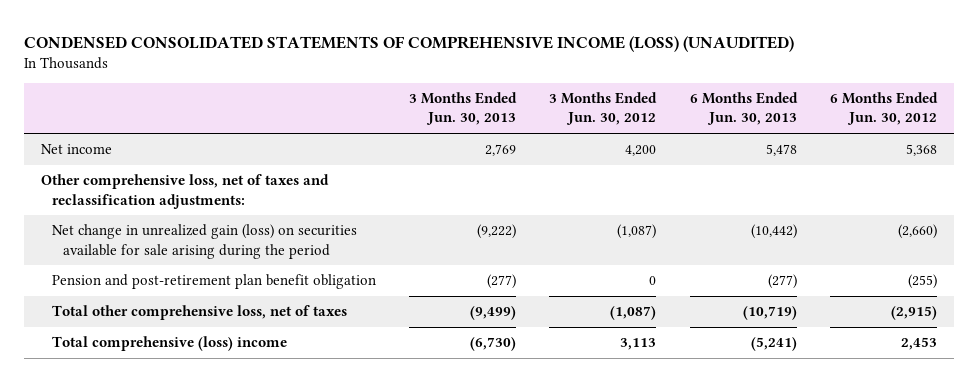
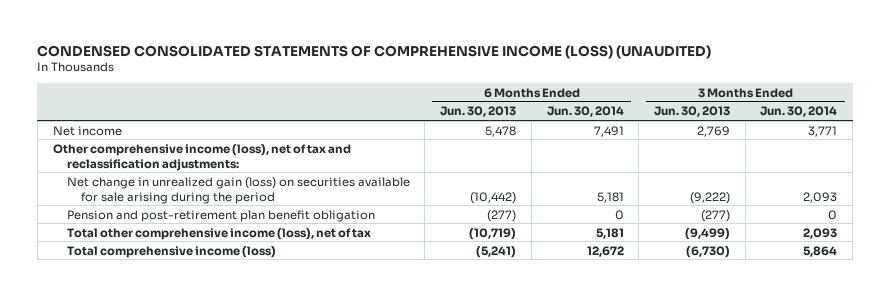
- | 3 Months Ended Jun. 30, 2013 | 3 Months Ended Jun. 30, 2012 | 6 Months Ended Jun. 30, 2013 | 6 Months Ended Jun. 30, 2012
+ | 6 Months Ended Jun. 30, 2013 | 6 Months Ended Jun. 30, 2014 | 3 Months Ended Jun. 30, 2013 | 3 Months Ended Jun. 30, 2014
- Other comprehensive loss, net of taxes and reclassification adjustments:
+ Other comprehensive income (loss), net of tax and reclassification adjustments:
- Total other comprehensive loss, net of taxes | (9,499) | (1,087) | (10,719) | (2,915)
- Total comprehensive (loss) income | (6,730) | 3,113 | (5,241) | 2,453
+ Total other comprehensive income (loss), net of tax | (10,719) | 5,181 | (9,499) | 2,093
+ Total comprehensive income (loss) | (5,241) | 12,672 | (6,730) | 5,864

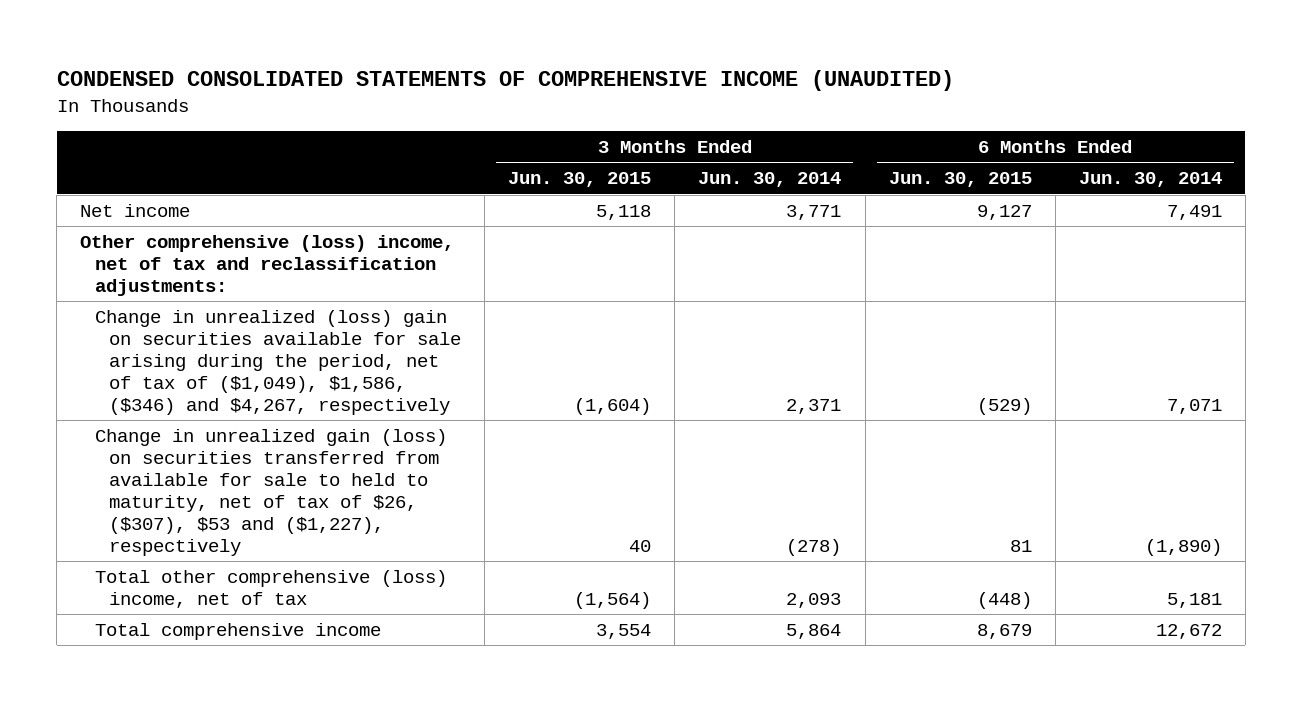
- CONDENSED CONSOLIDATED STATEMENTS OF COMPREHENSIVE INCOME (LOSS) (UNAUDITED)
+ CONDENSED CONSOLIDATED STATEMENTS OF COMPREHENSIVE INCOME (UNAUDITED)
- | 6 Months Ended Jun. 30, 2013 | 6 Months Ended Jun. 30, 2014 | 3 Months Ended Jun. 30, 2013 | 3 Months Ended Jun. 30, 2014
+ | 3 Months Ended Jun. 30, 2015 | 3 Months Ended Jun. 30, 2014 | 6 Months Ended Jun. 30, 2015 | 6 Months Ended Jun. 30, 2014
- Other comprehensive income (loss), net of tax and reclassification adjustments:
- Net change in unrealized gain (loss) on securities available for sale arising during the period | (10,442) | 5,181 | (9,222) | 2,093
- Pension and post-retirement plan benefit obligation | (277) | 0 | (277) | 0
- Total other comprehensive income (loss), net of tax | (10,719) | 5,181 | (9,499) | 2,093
- Total comprehensive income (loss) | (5,241) | 12,672 | (6,730) | 5,864
+ Other comprehensive (loss) income, net of tax and reclassification adjustments:
+ Change in unrealized (loss) gain on securities available for sale arising during the period, net of tax of ($1,049), $1,586, ($346) and $4,267, respectively | (1,604) | 2,371 | (529) | 7,071
+ Change in unrealized gain (loss) on securities transferred from available for sale to held to maturity, net of tax of $26, ($307), $53 and ($1,227), respectively | 40 | (278) | 81 | (1,890)
+ Total other comprehensive (loss) income, net of tax | (1,564) | 2,093 | (448) | 5,181
+ Total comprehensive income | 3,554 | 5,864 | 8,679 | 12,672

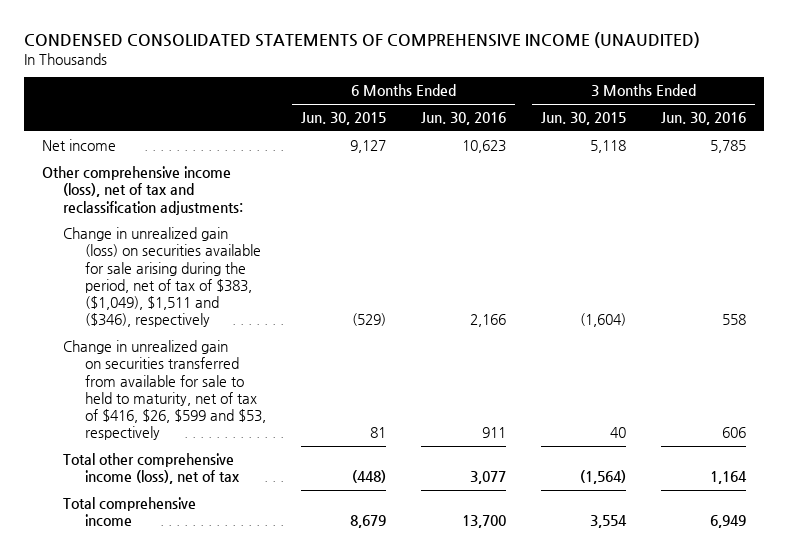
- | 3 Months Ended Jun. 30, 2015 | 3 Months Ended Jun. 30, 2014 | 6 Months Ended Jun. 30, 2015 | 6 Months Ended Jun. 30, 2014
+ | 6 Months Ended Jun. 30, 2015 | 6 Months Ended Jun. 30, 2016 | 3 Months Ended Jun. 30, 2015 | 3 Months Ended Jun. 30, 2016
- Other comprehensive (loss) income, net of tax and reclassification adjustments:
- Change in unrealized (loss) gain on securities available for sale arising during the period, net of tax of ($1,049), $1,586, ($346) and $4,267, respectively | (1,604) | 2,371 | (529) | 7,071
- Change in unrealized gain (loss) on securities transferred from available for sale to held to maturity, net of tax of $26, ($307), $53 and ($1,227), respectively | 40 | (278) | 81 | (1,890)
- Total other comprehensive (loss) income, net of tax | (1,564) | 2,093 | (448) | 5,181
+ Other comprehensive income (loss), net of tax and reclassification adjustments:
+ Change in unrealized gain (loss) on securities available for sale arising during the period, net of tax of $383, ($1,049), $1,511 and ($346), respectively | (529) | 2,166 | (1,604) | 558
+ Change in unrealized gain on securities transferred from available for sale to held to maturity, net of tax of $416, $26, $599 and $53, respectively | 81 | 911 | 40 | 606
+ Total other comprehensive income (loss), net of tax | (448) | 3,077 | (1,564) | 1,164

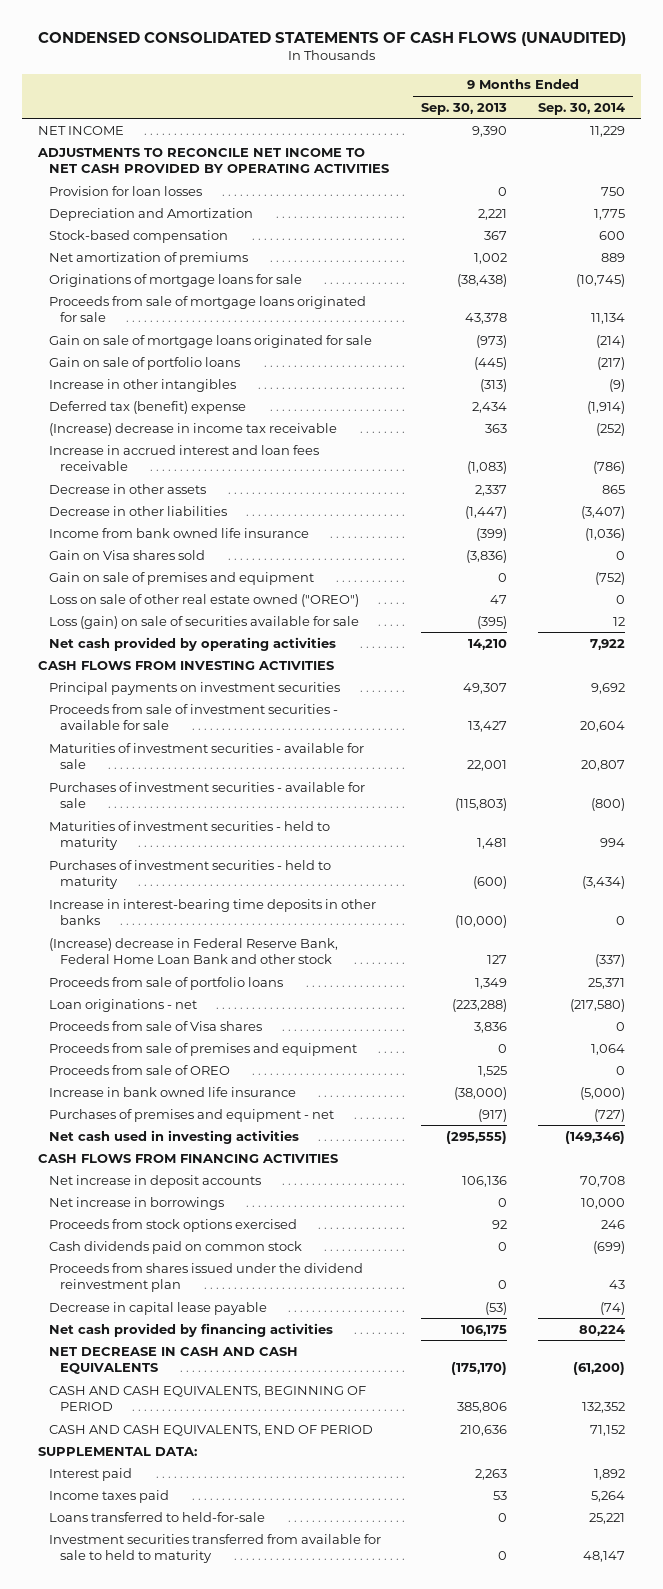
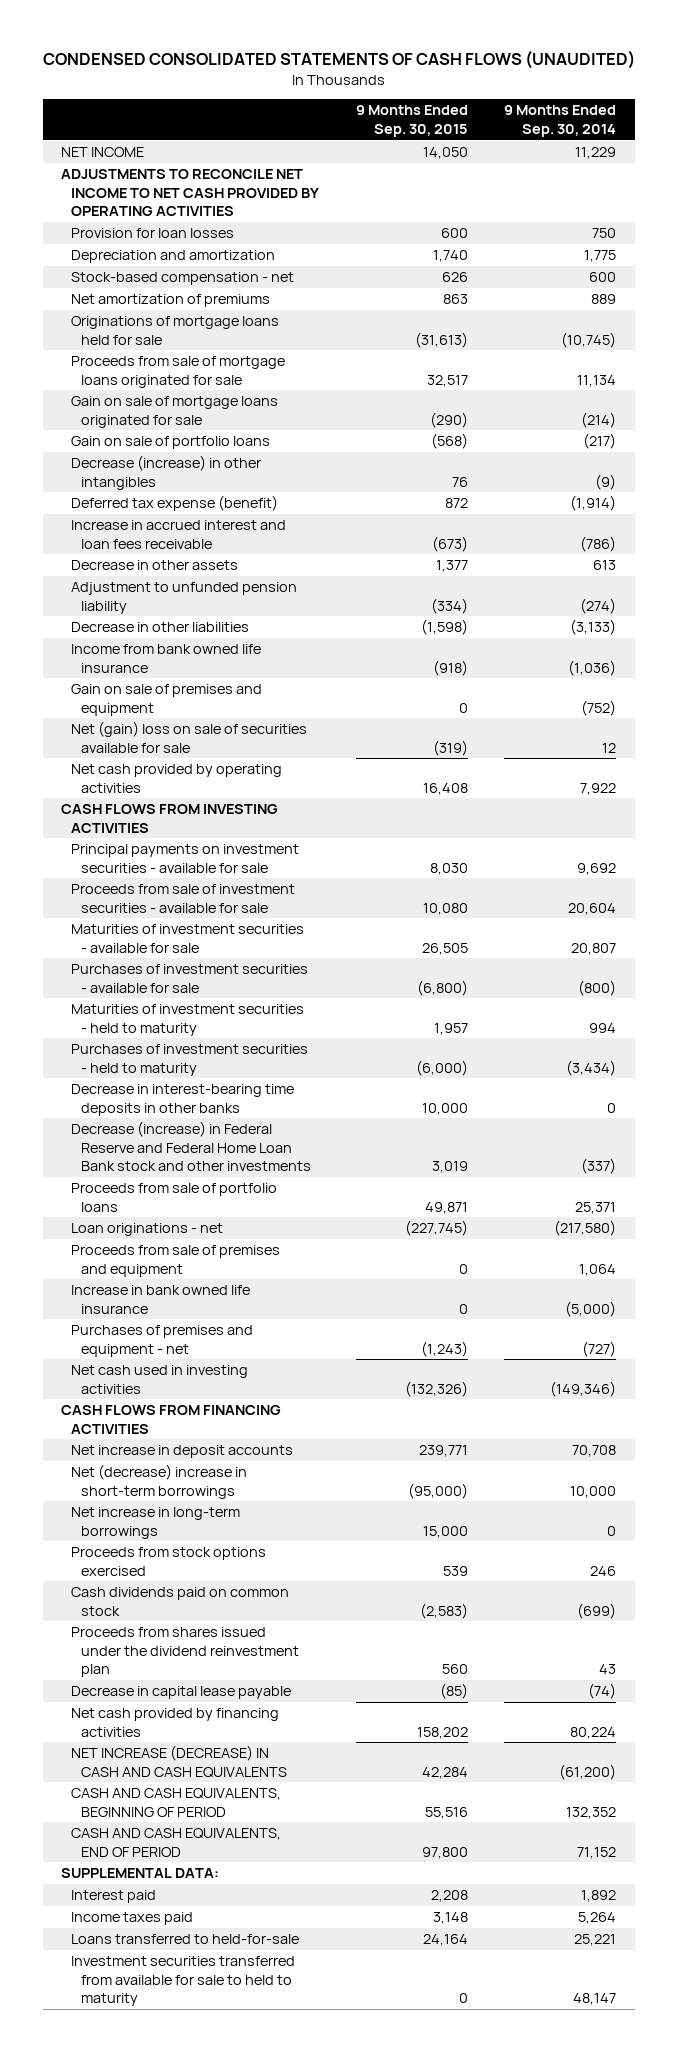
- | 9 Months Ended Sep. 30, 2013 | 9 Months Ended Sep. 30, 2014
+ | 9 Months Ended Sep. 30, 2015 | 9 Months Ended Sep. 30, 2014
- Depreciation and Amortization | 2,221 | 1,775
- Stock-based compensation | 367 | 600
+ Depreciation and amortization | 1,740 | 1,775
+ Stock-based compensation - net | 626 | 600
- Originations of mortgage loans for sale | (38,438) | (10,745)
+ Originations of mortgage loans held for sale | (31,613) | (10,745)
- Increase in other intangibles | (313) | (9)
- Deferred tax (benefit) expense | 2,434 | (1,914)
- (Increase) decrease in income tax receivable | 363 | (252)
+ Decrease (increase) in other intangibles | 76 | (9)
+ Deferred tax expense (benefit) | 872 | (1,914)
- Decrease in other assets | 2,337 | 865
- Decrease in other liabilities | (1,447) | (3,407)
+ Decrease in other assets | 1,377 | 613
+ Adjustment to unfunded pension liability | (334) | (274)
+ Decrease in other liabilities | (1,598) | (3,133)
- Gain on Visa shares sold | (3,836) | 0
- Loss on sale of other real estate owned ("OREO") | 47 | 0
- Loss (gain) on sale of securities available for sale | (395) | 12
+ Net (gain) loss on sale of securities available for sale | (319) | 12
- Principal payments on investment securities | 49,307 | 9,692
+ Principal payments on investment securities - available for sale | 8,030 | 9,692
- Increase in interest-bearing time deposits in other banks | (10,000) | 0
- (Increase) decrease in Federal Reserve Bank, Federal Home Loan Bank and other stock | 127 | (337)
+ Decrease in interest-bearing time deposits in other banks | 10,000 | 0
+ Decrease (increase) in Federal Reserve and Federal Home Loan Bank stock and other investments | 3,019 | (337)
- Proceeds from sale of Visa shares | 3,836 | 0
- Proceeds from sale of OREO | 1,525 | 0
- Net increase in borrowings | 0 | 10,000
+ Net (decrease) increase in short-term borrowings | (95,000) | 10,000
+ Net increase in long-term borrowings | 15,000 | 0
- NET DECREASE IN CASH AND CASH EQUIVALENTS | (175,170) | (61,200)
+ NET INCREASE (DECREASE) IN CASH AND CASH EQUIVALENTS | 42,284 | (61,200)

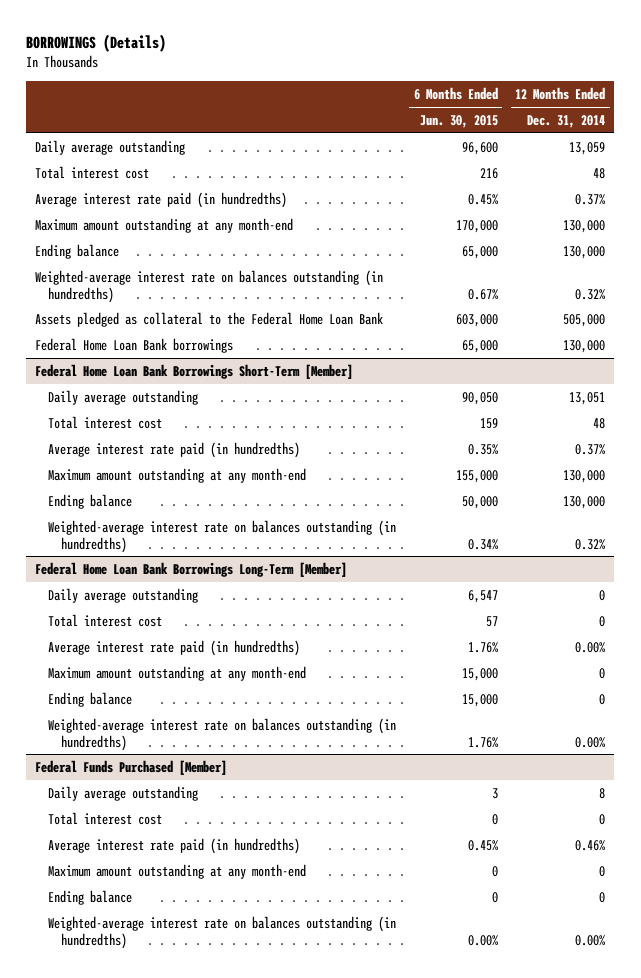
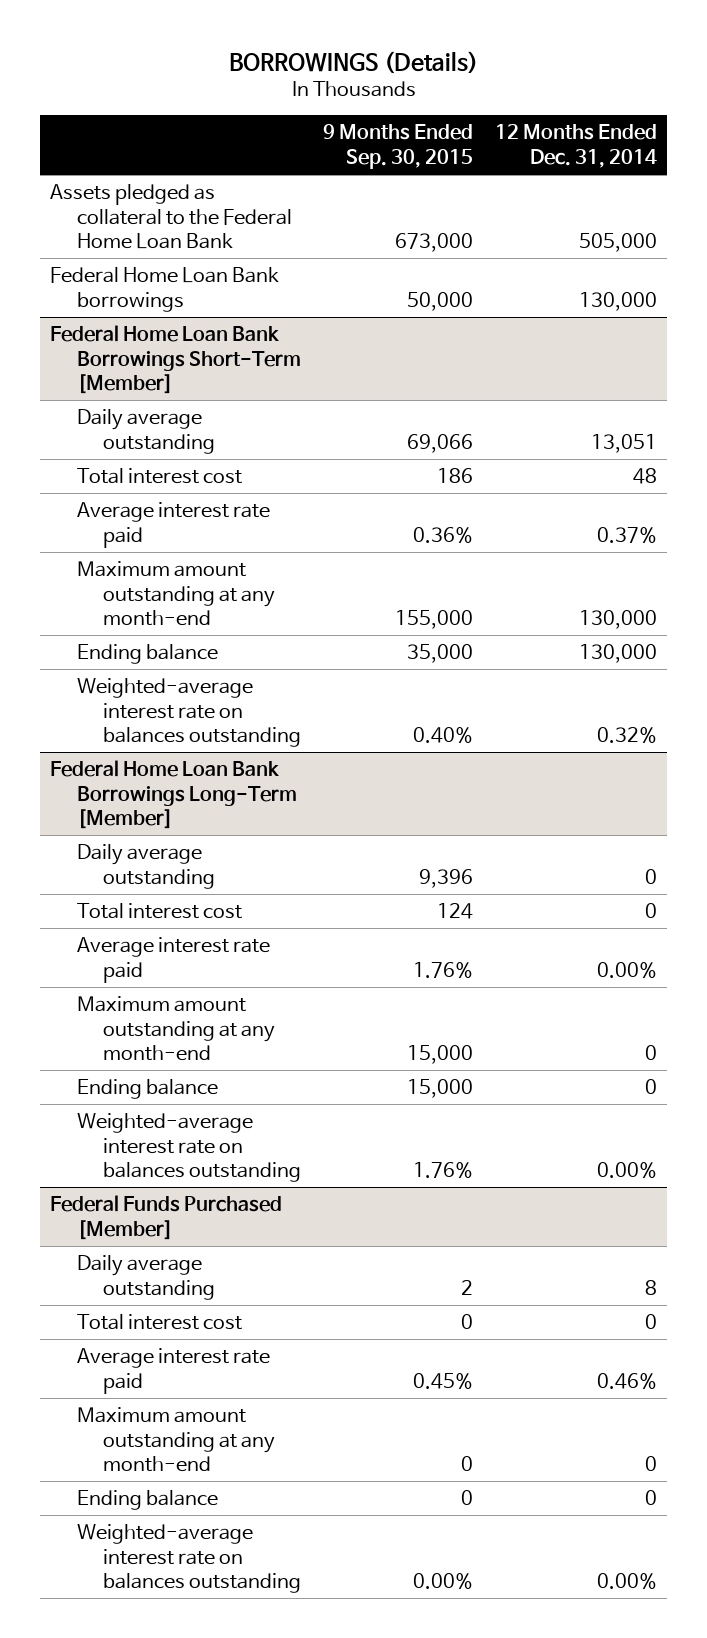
- | 6 Months Ended Jun. 30, 2015 | 12 Months Ended Dec. 31, 2014
+ | 9 Months Ended Sep. 30, 2015 | 12 Months Ended Dec. 31, 2014
- Daily average outstanding | 96,600 | 13,059
- Total interest cost | 216 | 48
- Average interest rate paid (in hundredths) | 0.45% | 0.37%
- Maximum amount outstanding at any month-end | 170,000 | 130,000
- Ending balance | 65,000 | 130,000
- Weighted-average interest rate on balances outstanding (in hundredths) | 0.67% | 0.32%
@ Federal Home Loan Bank Borrowings Short-Term [Member]
- Average interest rate paid (in hundredths) | 0.35% | 0.37%
+ Average interest rate paid | 0.36% | 0.37%
- Weighted-average interest rate on balances outstanding (in hundredths) | 0.34% | 0.32%
+ Weighted-average interest rate on balances outstanding | 0.40% | 0.32%
@ Federal Home Loan Bank Borrowings Long-Term [Member]
- Average interest rate paid (in hundredths) | 1.76% | 0.00%
+ Average interest rate paid | 1.76% | 0.00%
- Weighted-average interest rate on balances outstanding (in hundredths) | 1.76% | 0.00%
+ Weighted-average interest rate on balances outstanding | 1.76% | 0.00%
@ Federal Funds Purchased [Member]
- Average interest rate paid (in hundredths) | 0.45% | 0.46%
+ Average interest rate paid | 0.45% | 0.46%
- Weighted-average interest rate on balances outstanding (in hundredths) | 0.00% | 0.00%
+ Weighted-average interest rate on balances outstanding | 0.00% | 0.00%

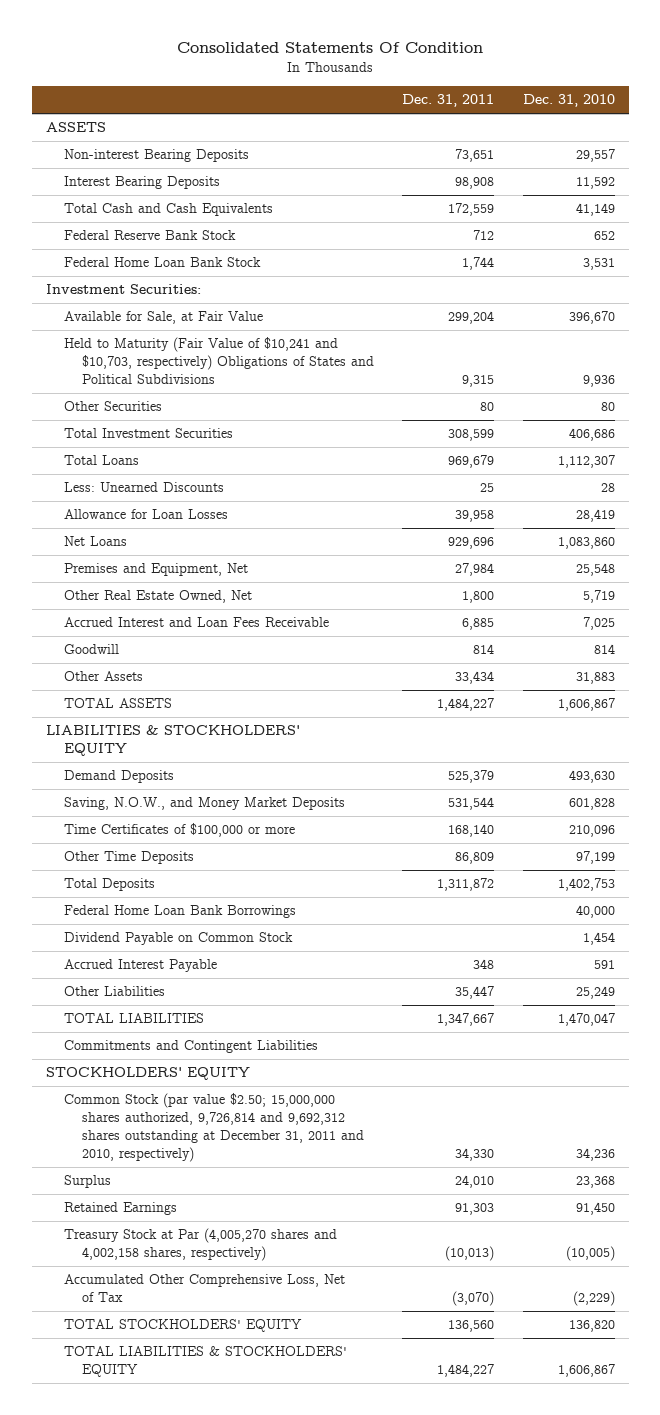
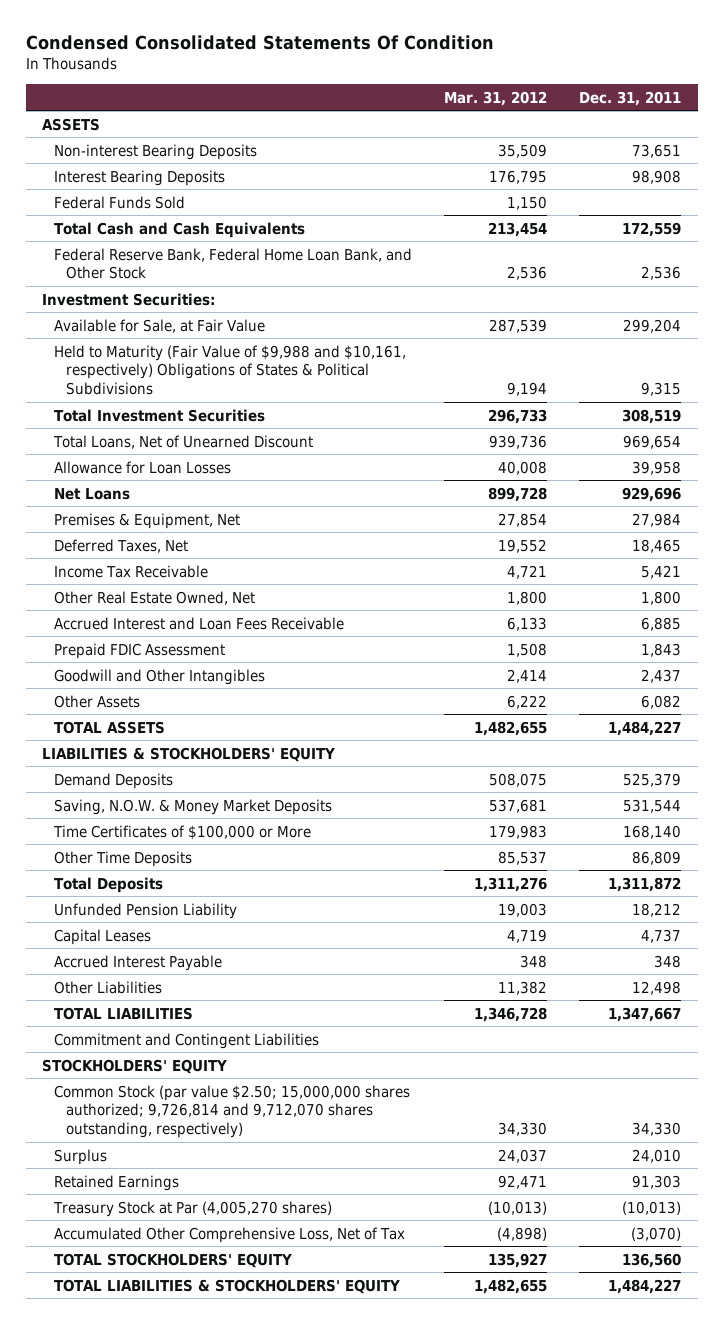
- Consolidated Statements Of Condition
+ Condensed Consolidated Statements Of Condition
- | Dec. 31, 2011 | Dec. 31, 2010
+ | Mar. 31, 2012 | Dec. 31, 2011
+ Federal Funds Sold | 1,150 |
- Federal Reserve Bank Stock | 712 | 652
- Federal Home Loan Bank Stock | 1,744 | 3,531
+ Federal Reserve Bank, Federal Home Loan Bank, and Other Stock | 2,536 | 2,536
- Held to Maturity (Fair Value of $10,241 and $10,703, respectively) Obligations of States and Political Subdivisions | 9,315 | 9,936
- Other Securities | 80 | 80
- Total Investment Securities | 308,599 | 406,686
- Total Loans | 969,679 | 1,112,307
- Less: Unearned Discounts | 25 | 28
+ Held to Maturity (Fair Value of $9,988 and $10,161, respectively) Obligations of States & Political Subdivisions | 9,194 | 9,315
+ Total Investment Securities | 296,733 | 308,519
+ Total Loans, Net of Unearned Discount | 939,736 | 969,654
- Premises and Equipment, Net | 27,984 | 25,548
+ Premises & Equipment, Net | 27,854 | 27,984
+ Deferred Taxes, Net | 19,552 | 18,465
+ Income Tax Receivable | 4,721 | 5,421
- Goodwill | 814 | 814
- Other Assets | 33,434 | 31,883
+ Prepaid FDIC Assessment | 1,508 | 1,843
+ Goodwill and Other Intangibles | 2,414 | 2,437
+ Other Assets | 6,222 | 6,082
- Saving, N.O.W., and Money Market Deposits | 531,544 | 601,828
- Time Certificates of $100,000 or more | 168,140 | 210,096
+ Saving, N.O.W. & Money Market Deposits | 537,681 | 531,544
+ Time Certificates of $100,000 or More | 179,983 | 168,140
- Federal Home Loan Bank Borrowings | | 40,000
- Dividend Payable on Common Stock | | 1,454
+ Unfunded Pension Liability | 19,003 | 18,212
+ Capital Leases | 4,719 | 4,737
- Other Liabilities | 35,447 | 25,249
+ Other Liabilities | 11,382 | 12,498
- Commitments and Contingent Liabilities
+ Commitment and Contingent Liabilities
- Common Stock (par value $2.50; 15,000,000 shares authorized, 9,726,814 and 9,692,312 shares outstanding at December 31, 2011 and 2010, respectively) | 34,330 | 34,236
+ Common Stock (par value $2.50; 15,000,000 shares authorized; 9,726,814 and 9,712,070 shares outstanding, respectively) | 34,330 | 34,330
- Treasury Stock at Par (4,005,270 shares and 4,002,158 shares, respectively) | (10,013) | (10,005)
+ Treasury Stock at Par (4,005,270 shares) | (10,013) | (10,013)

